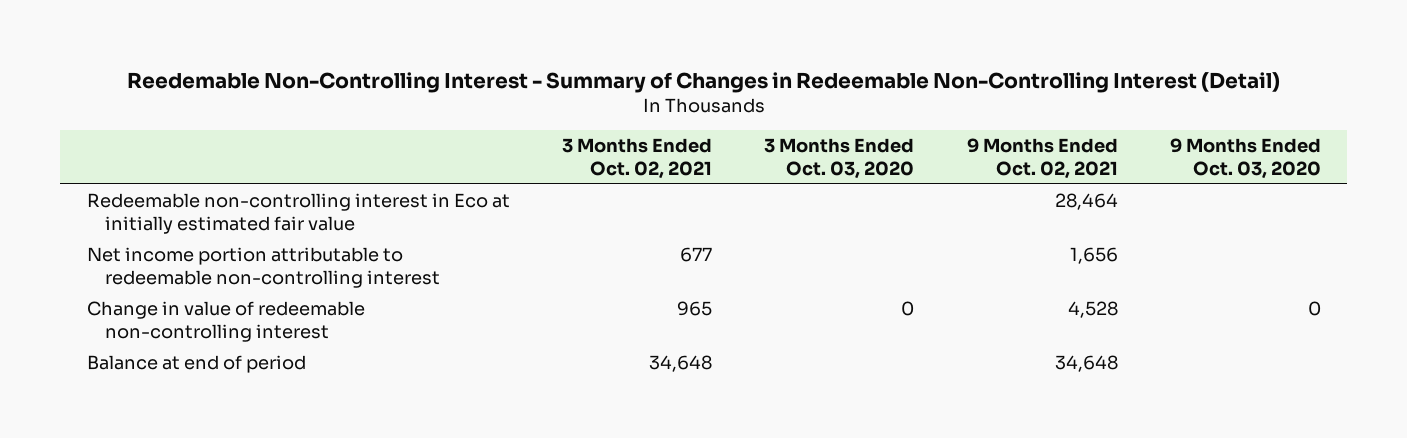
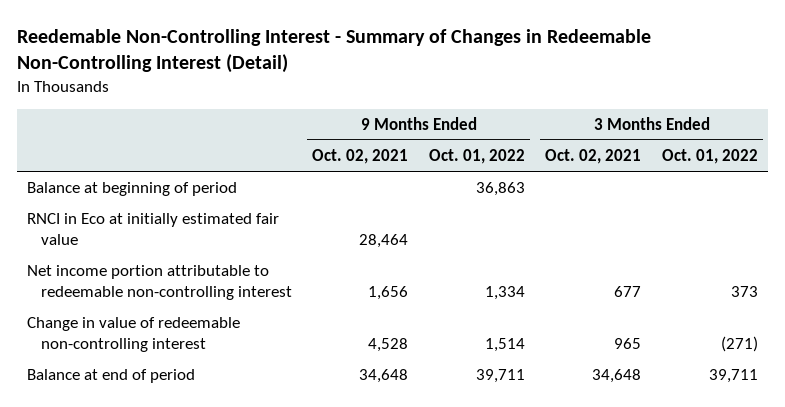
- | 3 Months Ended Oct. 02, 2021 | 3 Months Ended Oct. 03, 2020 | 9 Months Ended Oct. 02, 2021 | 9 Months Ended Oct. 03, 2020
+ | 9 Months Ended Oct. 02, 2021 | 9 Months Ended Oct. 01, 2022 | 3 Months Ended Oct. 02, 2021 | 3 Months Ended Oct. 01, 2022
- Redeemable non-controlling interest in Eco at initially estimated fair value | | | 28,464 |
+ Balance at beginning of period | | 36,863 | |
+ RNCI in Eco at initially estimated fair value | 28,464 | | |

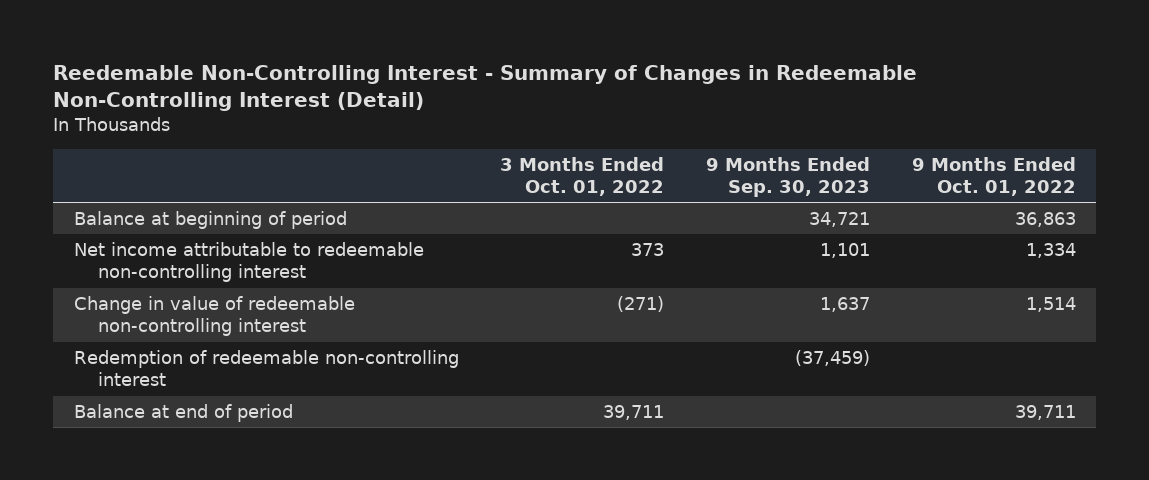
- | 9 Months Ended Oct. 02, 2021 | 9 Months Ended Oct. 01, 2022 | 3 Months Ended Oct. 02, 2021 | 3 Months Ended Oct. 01, 2022
+ | 3 Months Ended Oct. 01, 2022 | 9 Months Ended Sep. 30, 2023 | 9 Months Ended Oct. 01, 2022
- RNCI in Eco at initially estimated fair value | 28,464 | | |
- Net income portion attributable to redeemable non-controlling interest | 1,656 | 1,334 | 677 | 373
+ Net income attributable to redeemable non-controlling interest | 373 | 1,101 | 1,334
+ Redemption of redeemable non-controlling interest | | (37,459) |

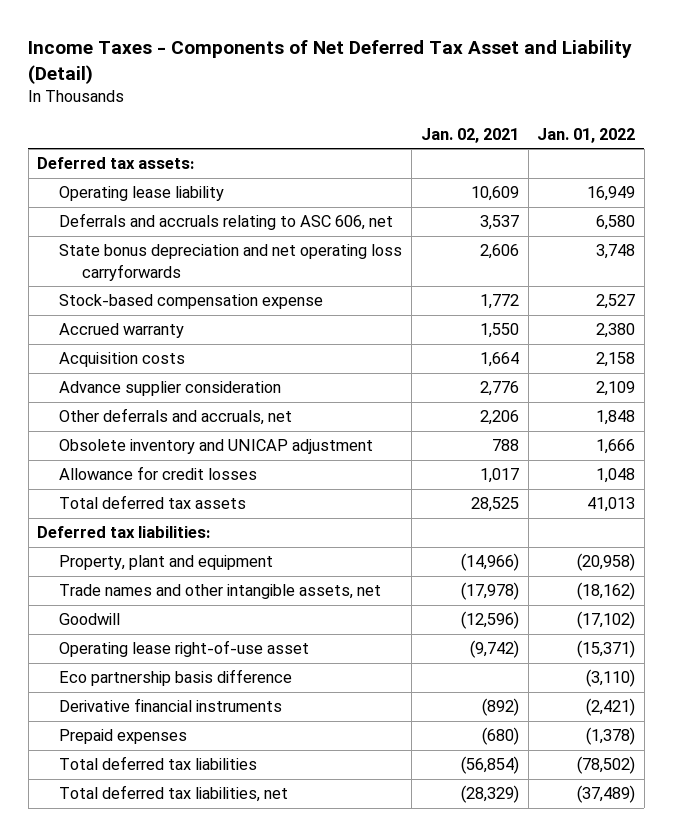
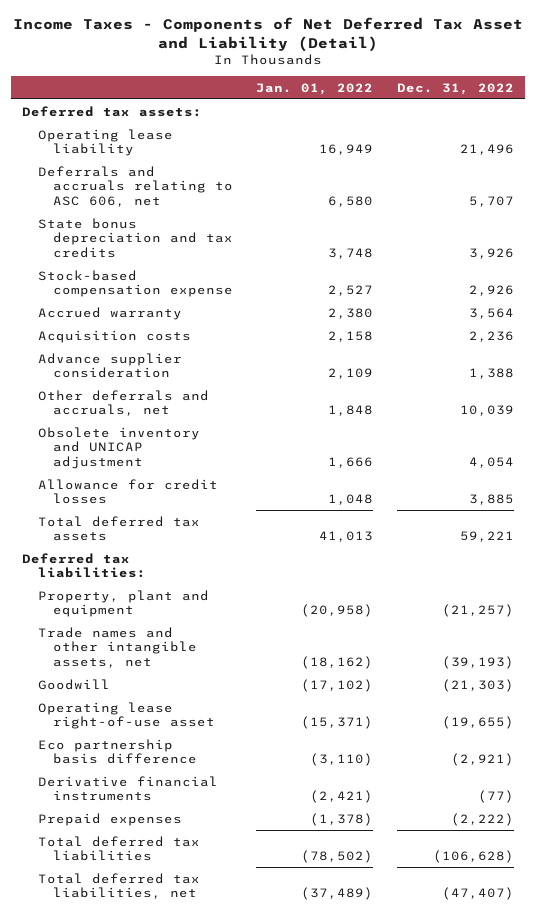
- | Jan. 02, 2021 | Jan. 01, 2022
+ | Jan. 01, 2022 | Dec. 31, 2022
- State bonus depreciation and net operating loss carryforwards | 2,606 | 3,748
+ State bonus depreciation and tax credits | 3,748 | 3,926

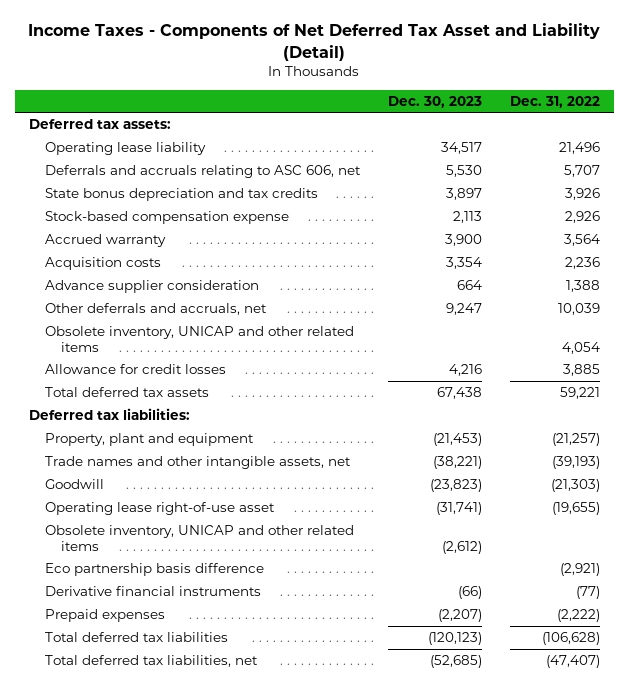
- | Jan. 01, 2022 | Dec. 31, 2022
+ | Dec. 30, 2023 | Dec. 31, 2022
- Obsolete inventory and UNICAP adjustment | 1,666 | 4,054
+ Obsolete inventory, UNICAP and other related items | | 4,054
+ Obsolete inventory, UNICAP and other related items | (2,612) |

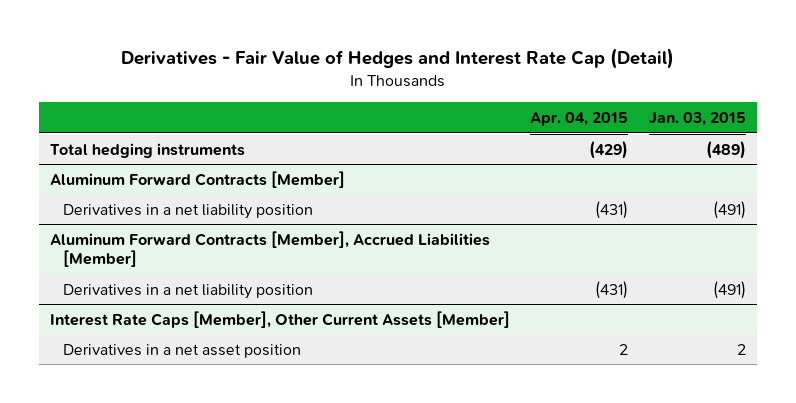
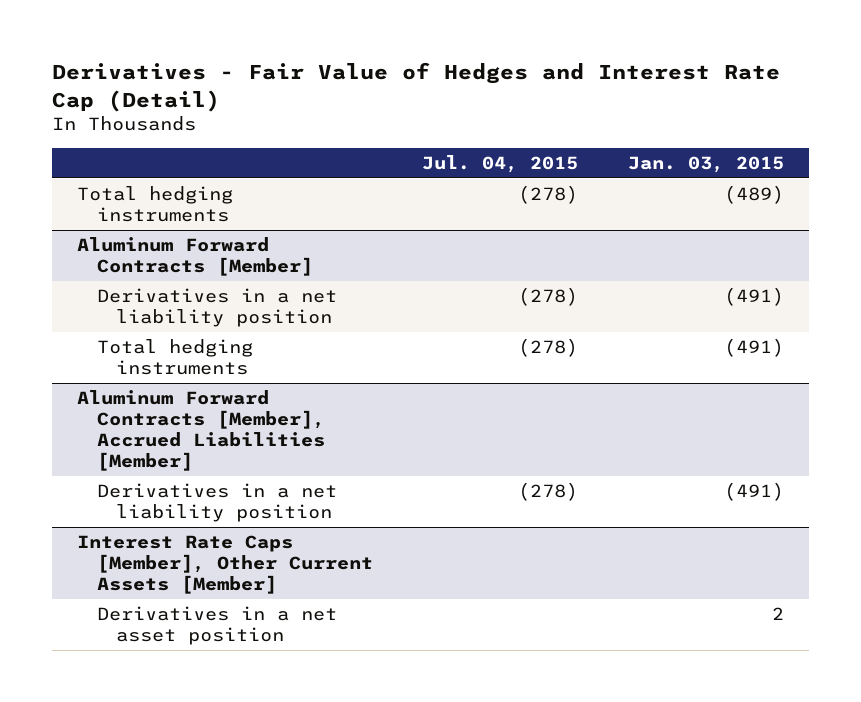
- | Apr. 04, 2015 | Jan. 03, 2015
+ | Jul. 04, 2015 | Jan. 03, 2015
@ Aluminum Forward Contracts [Member]
+ Total hedging instruments | (278) | (491)

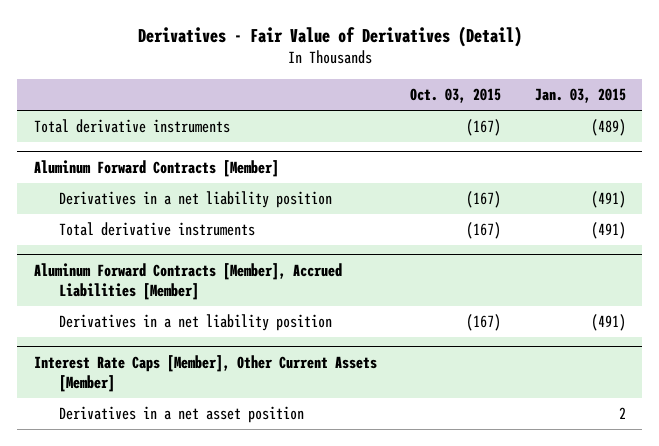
- Derivatives - Fair Value of Hedges and Interest Rate Cap (Detail)
+ Derivatives - Fair Value of Derivatives (Detail)
- | Jul. 04, 2015 | Jan. 03, 2015
+ | Oct. 03, 2015 | Jan. 03, 2015
- Total hedging instruments | (278) | (489)
+ Total derivative instruments | (167) | (489)
@ Aluminum Forward Contracts [Member]
- Total hedging instruments | (278) | (491)
+ Total derivative instruments | (167) | (491)

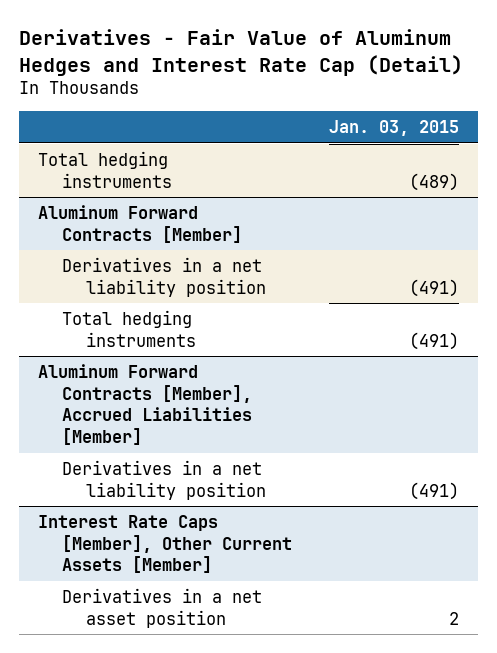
- Derivatives - Fair Value of Derivatives (Detail)
+ Derivatives - Fair Value of Aluminum Hedges and Interest Rate Cap (Detail)
- | Oct. 03, 2015 | Jan. 03, 2015
+ | Jan. 03, 2015
- Total derivative instruments | (167) | (489)
+ Total hedging instruments | (489)
@ Aluminum Forward Contracts [Member]
- Total derivative instruments | (167) | (491)
+ Total hedging instruments | (491)

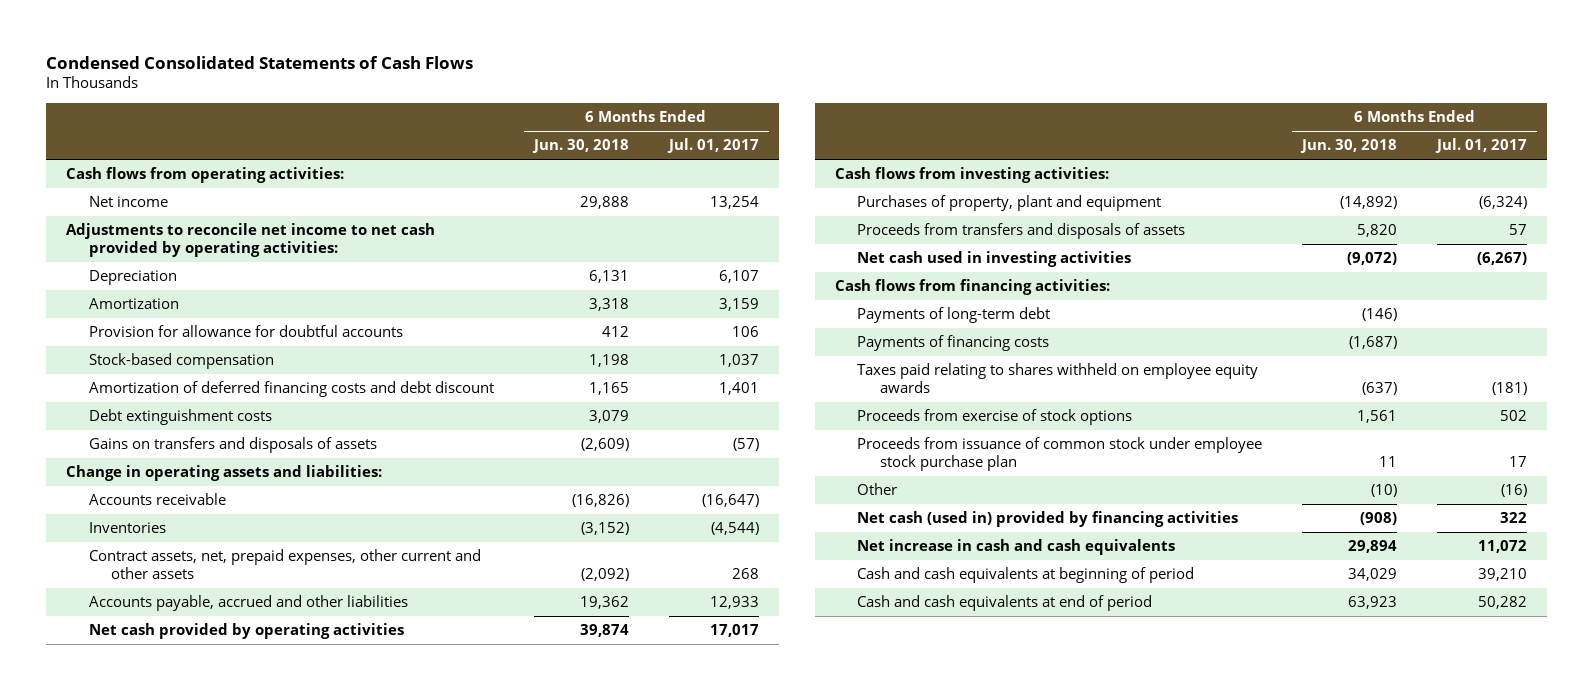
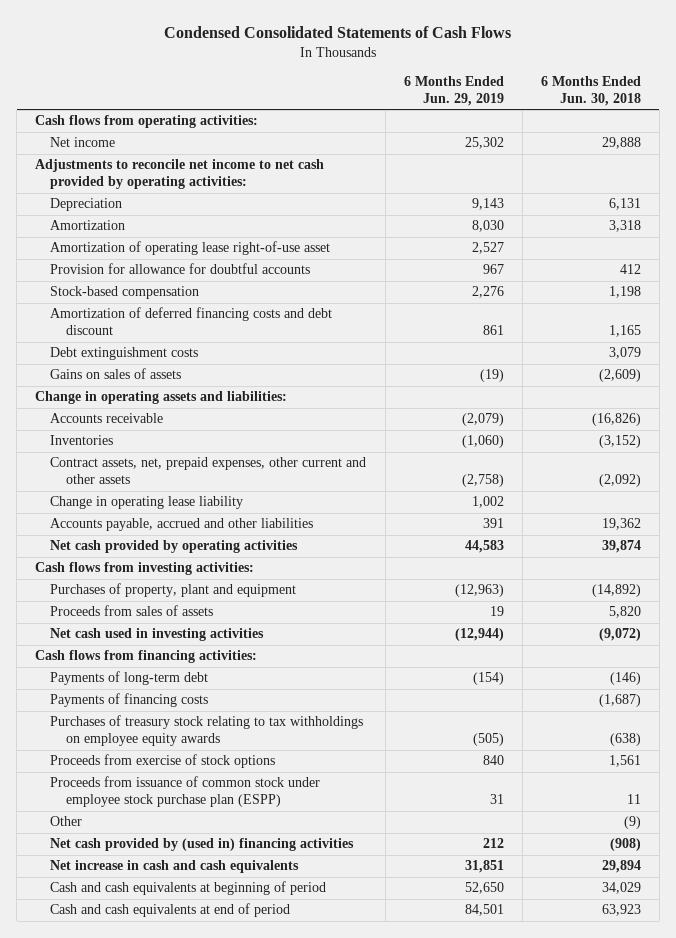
- | 6 Months Ended Jun. 30, 2018 | 6 Months Ended Jul. 01, 2017
+ | 6 Months Ended Jun. 29, 2019 | 6 Months Ended Jun. 30, 2018
+ Amortization of operating lease right-of-use asset | 2,527 |
- Gains on transfers and disposals of assets | (2,609) | (57)
+ Gains on sales of assets | (19) | (2,609)
+ Change in operating lease liability | 1,002 |
- Proceeds from transfers and disposals of assets | 5,820 | 57
+ Proceeds from sales of assets | 19 | 5,820
- Taxes paid relating to shares withheld on employee equity awards | (637) | (181)
+ Purchases of treasury stock relating to tax withholdings on employee equity awards | (505) | (638)
- Proceeds from issuance of common stock under employee stock purchase plan | 11 | 17
- Other | (10) | (16)
- Net cash (used in) provided by financing activities | (908) | 322
+ Proceeds from issuance of common stock under employee stock purchase plan (ESPP) | 31 | 11
+ Other | | (9)
+ Net cash provided by (used in) financing activities | 212 | (908)

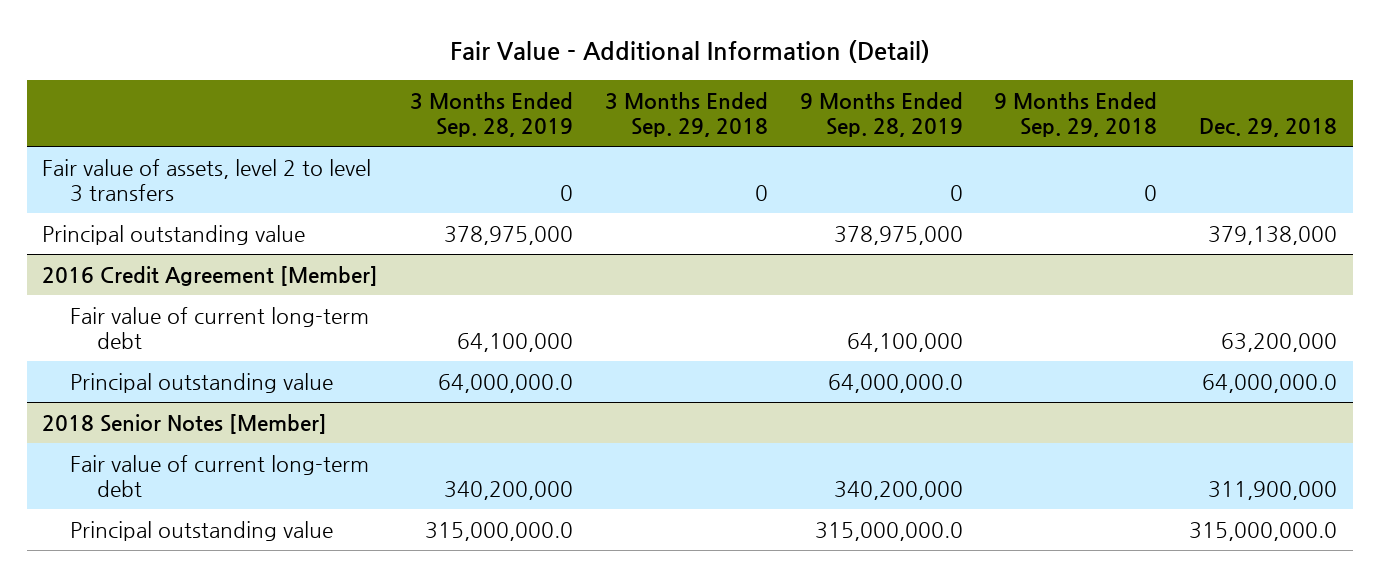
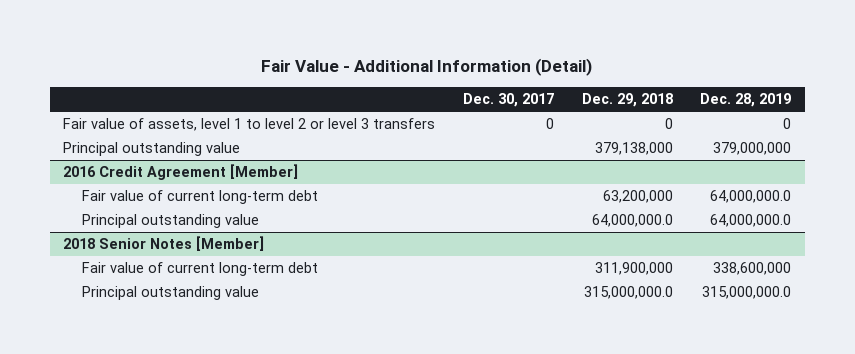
- | 3 Months Ended Sep. 28, 2019 | 3 Months Ended Sep. 29, 2018 | 9 Months Ended Sep. 28, 2019 | 9 Months Ended Sep. 29, 2018 | Dec. 29, 2018
+ | Dec. 30, 2017 | Dec. 29, 2018 | Dec. 28, 2019
- Fair value of assets, level 2 to level 3 transfers | 0 | 0 | 0 | 0 |
+ Fair value of assets, level 1 to level 2 or level 3 transfers | 0 | 0 | 0

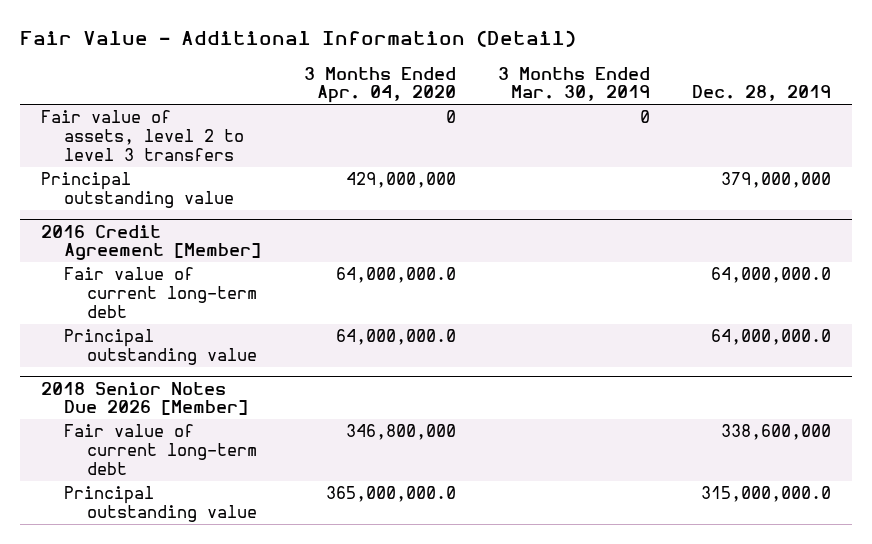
- | Dec. 30, 2017 | Dec. 29, 2018 | Dec. 28, 2019
+ | 3 Months Ended Apr. 04, 2020 | 3 Months Ended Mar. 30, 2019 | Dec. 28, 2019
- Fair value of assets, level 1 to level 2 or level 3 transfers | 0 | 0 | 0
+ Fair value of assets, level 2 to level 3 transfers | 0 | 0 |
- 2018 Senior Notes [Member]
+ 2018 Senior Notes Due 2026 [Member]

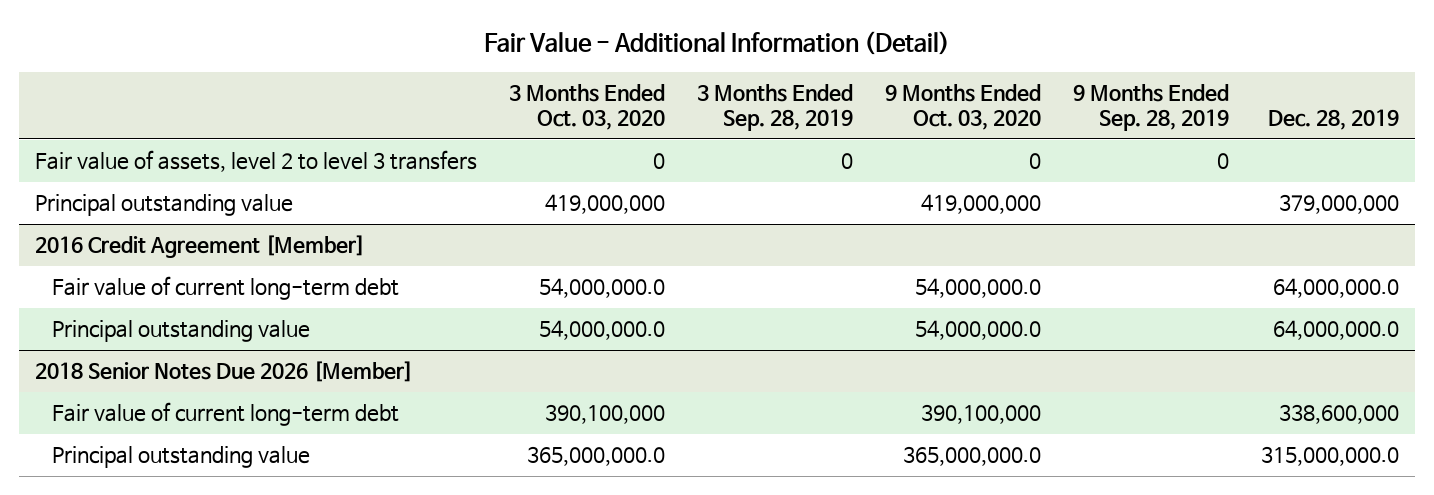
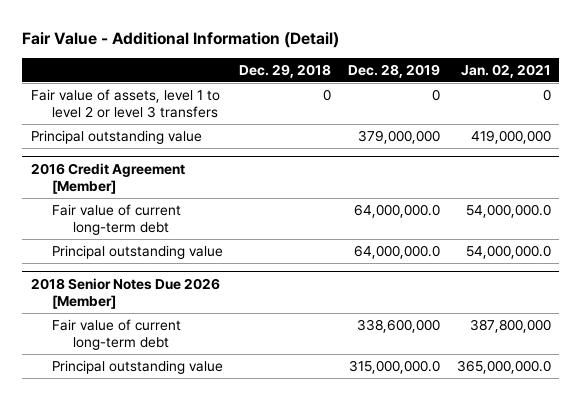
- | 3 Months Ended Oct. 03, 2020 | 3 Months Ended Sep. 28, 2019 | 9 Months Ended Oct. 03, 2020 | 9 Months Ended Sep. 28, 2019 | Dec. 28, 2019
+ | Dec. 29, 2018 | Dec. 28, 2019 | Jan. 02, 2021
- Fair value of assets, level 2 to level 3 transfers | 0 | 0 | 0 | 0 |
+ Fair value of assets, level 1 to level 2 or level 3 transfers | 0 | 0 | 0

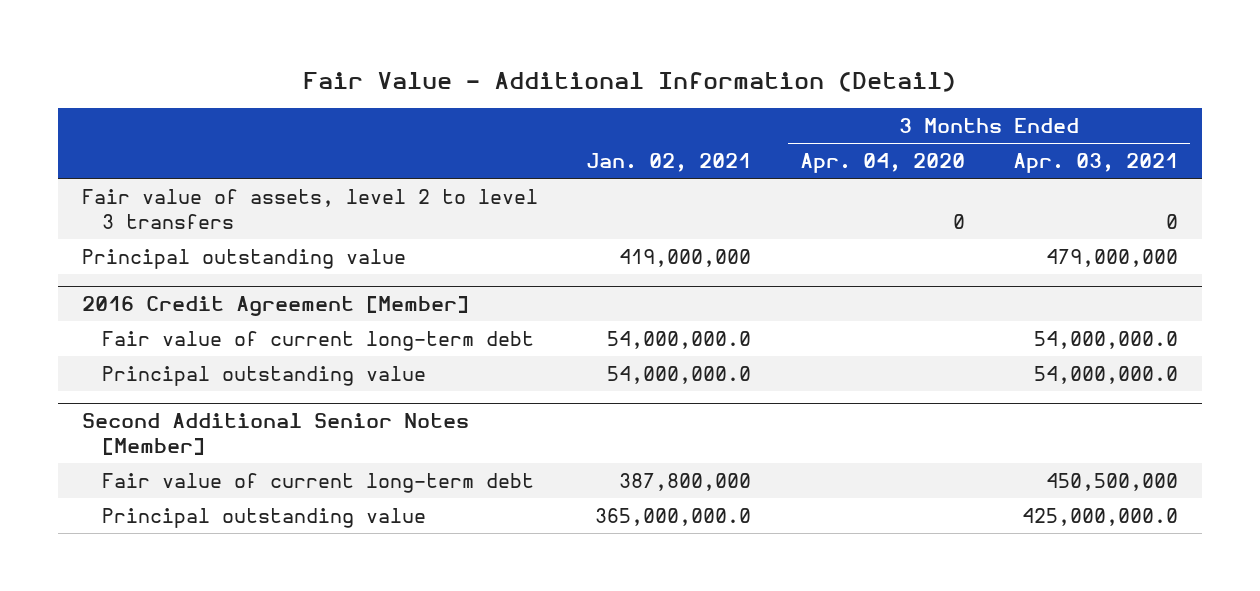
- | Dec. 29, 2018 | Dec. 28, 2019 | Jan. 02, 2021
+ | Jan. 02, 2021 | 3 Months Ended Apr. 04, 2020 | 3 Months Ended Apr. 03, 2021
- Fair value of assets, level 1 to level 2 or level 3 transfers | 0 | 0 | 0
+ Fair value of assets, level 2 to level 3 transfers | | 0 | 0
- 2018 Senior Notes Due 2026 [Member]
+ Second Additional Senior Notes [Member]

